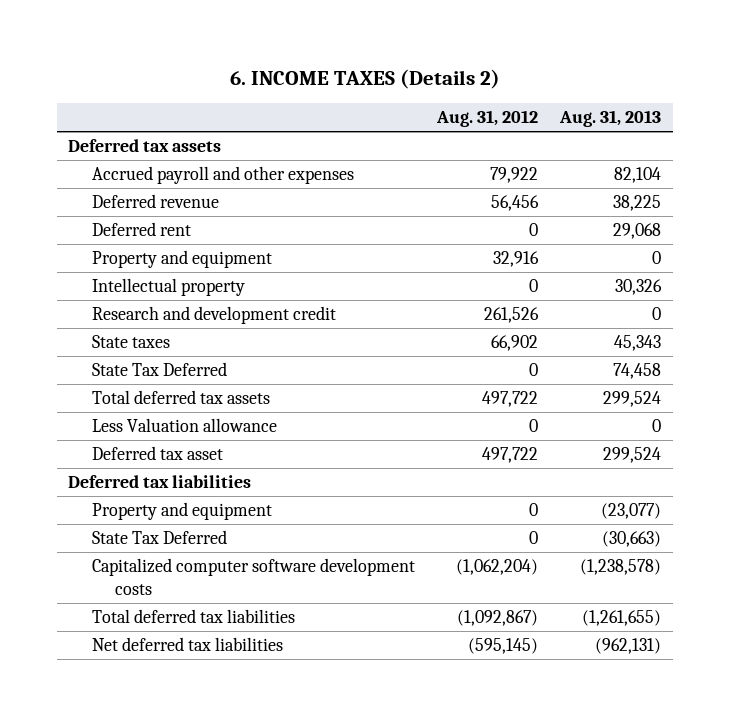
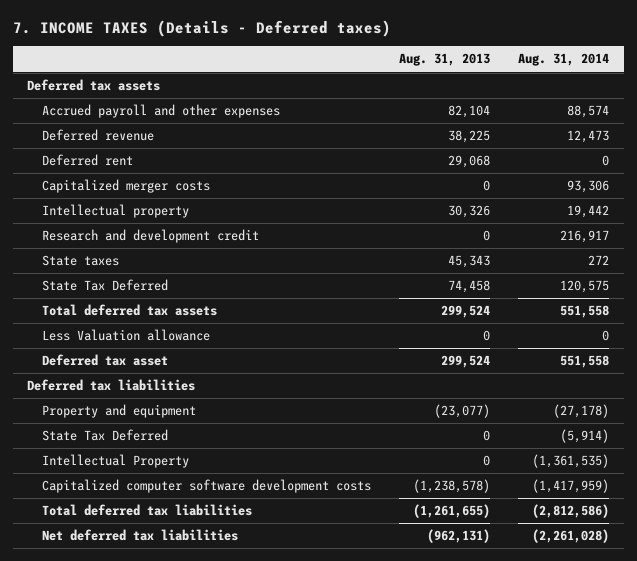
- 6. INCOME TAXES (Details 2)
+ 7. INCOME TAXES (Details - Deferred taxes)
- | Aug. 31, 2012 | Aug. 31, 2013
+ | Aug. 31, 2013 | Aug. 31, 2014
- Property and equipment | 32,916 | 0
+ Capitalized merger costs | 0 | 93,306
- State Tax Deferred | 0 | (30,663)
+ State Tax Deferred | 0 | (5,914)
+ Intellectual Property | 0 | (1,361,535)

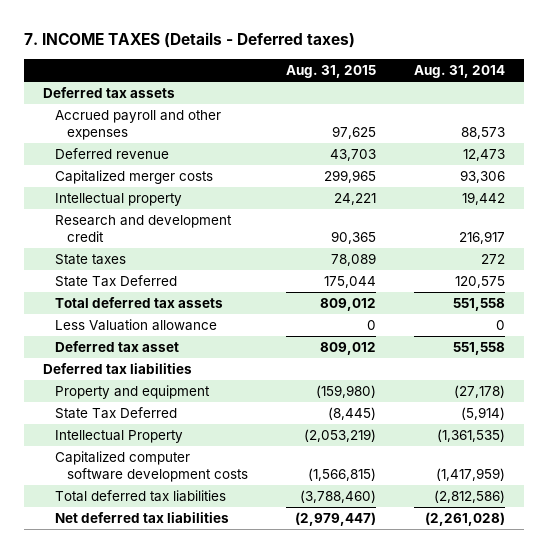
- | Aug. 31, 2013 | Aug. 31, 2014
+ | Aug. 31, 2015 | Aug. 31, 2014
- Accrued payroll and other expenses | 82,104 | 88,574
+ Accrued payroll and other expenses | 97,625 | 88,573
- Deferred rent | 29,068 | 0

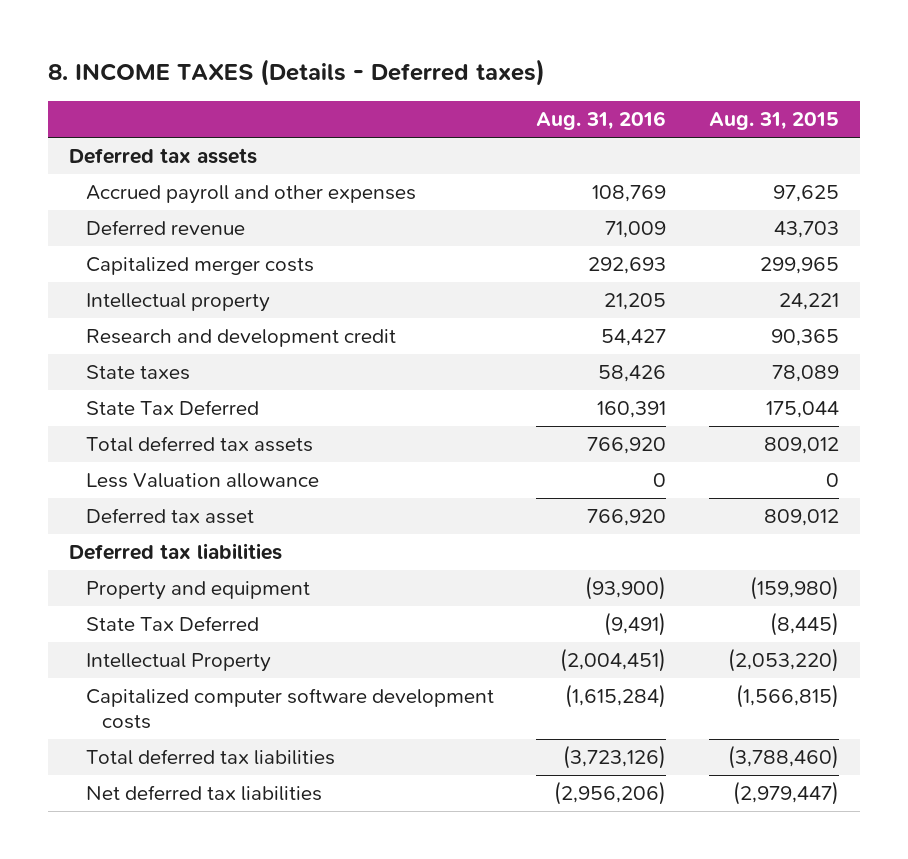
- 7. INCOME TAXES (Details - Deferred taxes)
+ 8. INCOME TAXES (Details - Deferred taxes)
- | Aug. 31, 2015 | Aug. 31, 2014
+ | Aug. 31, 2016 | Aug. 31, 2015
- Intellectual Property | (2,053,219) | (1,361,535)
+ Intellectual Property | (2,004,451) | (2,053,220)

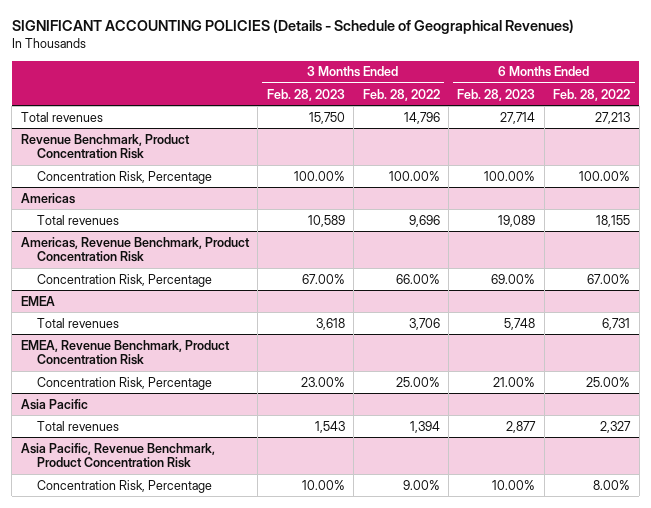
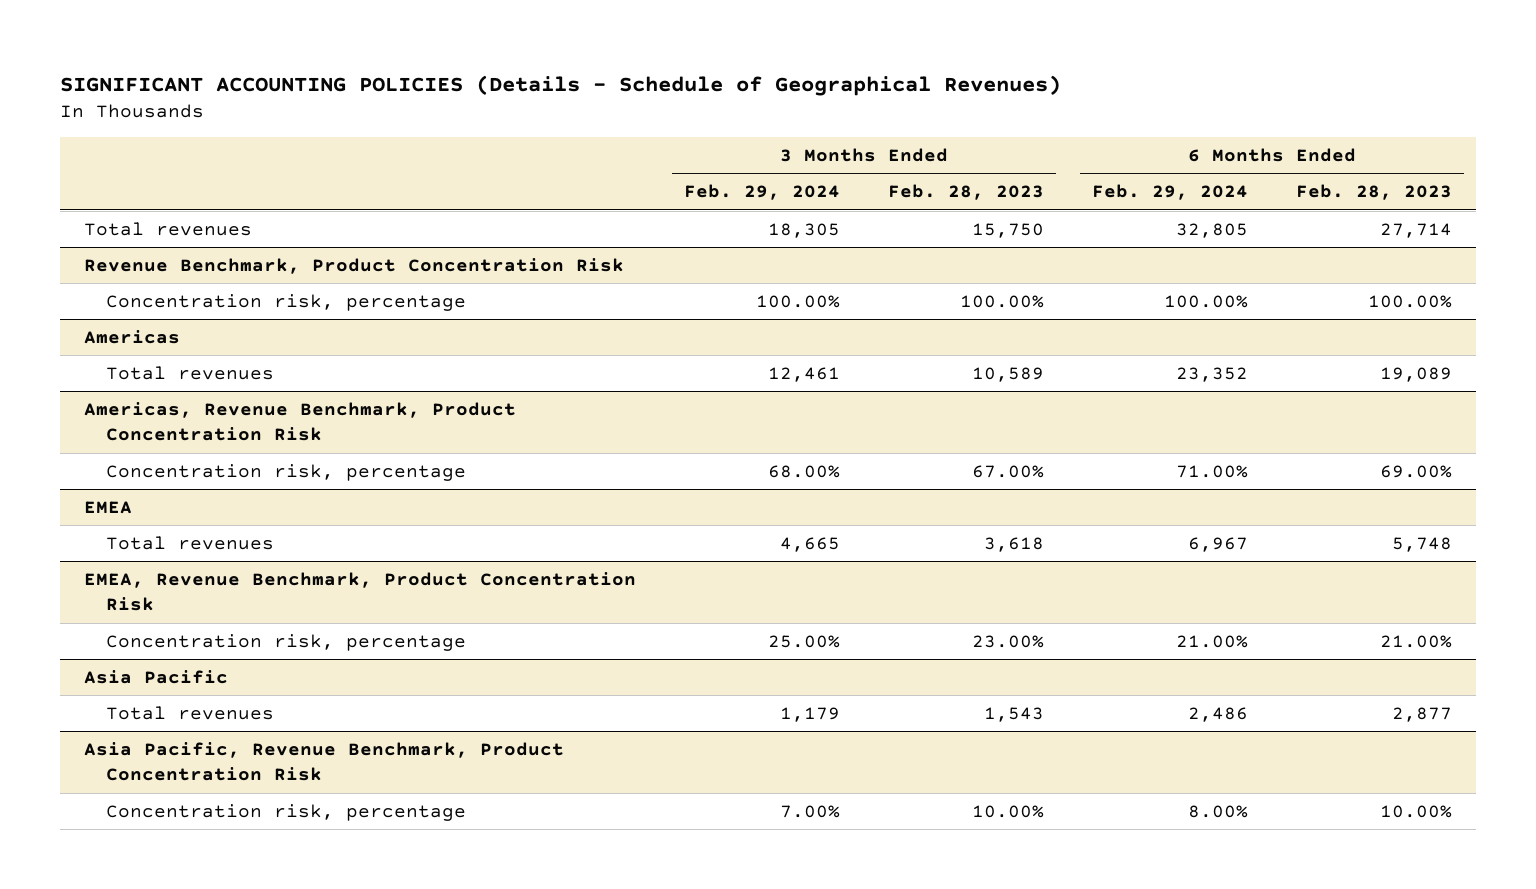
- | 3 Months Ended Feb. 28, 2023 | 3 Months Ended Feb. 28, 2022 | 6 Months Ended Feb. 28, 2023 | 6 Months Ended Feb. 28, 2022
+ | 3 Months Ended Feb. 29, 2024 | 3 Months Ended Feb. 28, 2023 | 6 Months Ended Feb. 29, 2024 | 6 Months Ended Feb. 28, 2023
@ Revenue Benchmark, Product Concentration Risk
- Concentration Risk, Percentage | 100.00% | 100.00% | 100.00% | 100.00%
+ Concentration risk, percentage | 100.00% | 100.00% | 100.00% | 100.00%
@ Americas, Revenue Benchmark, Product Concentration Risk
- Concentration Risk, Percentage | 67.00% | 66.00% | 69.00% | 67.00%
+ Concentration risk, percentage | 68.00% | 67.00% | 71.00% | 69.00%
@ EMEA, Revenue Benchmark, Product Concentration Risk
- Concentration Risk, Percentage | 23.00% | 25.00% | 21.00% | 25.00%
+ Concentration risk, percentage | 25.00% | 23.00% | 21.00% | 21.00%
@ Asia Pacific, Revenue Benchmark, Product Concentration Risk
- Concentration Risk, Percentage | 10.00% | 9.00% | 10.00% | 8.00%
+ Concentration risk, percentage | 7.00% | 10.00% | 8.00% | 10.00%

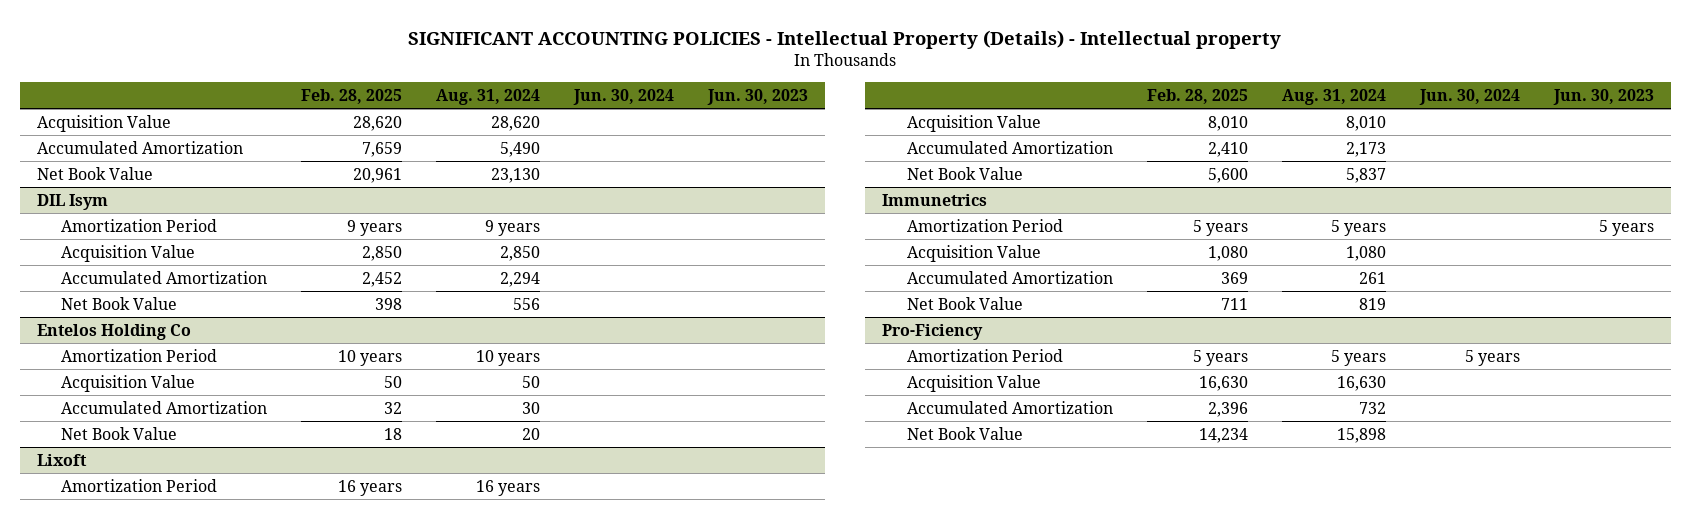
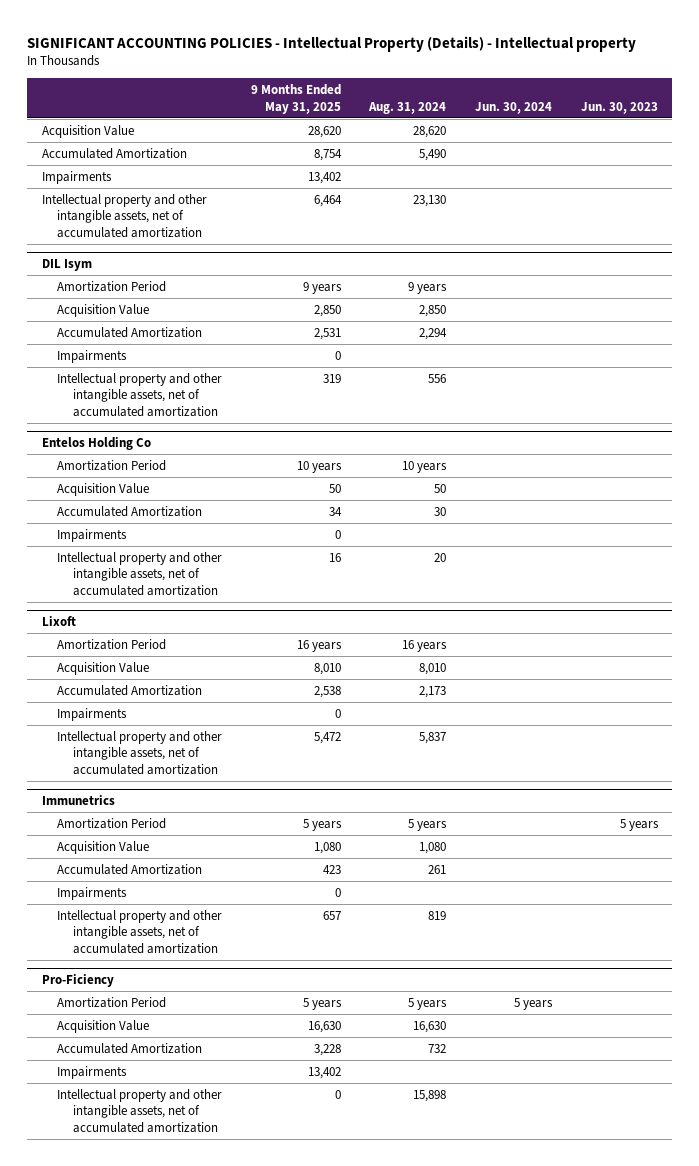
- | Feb. 28, 2025 | Aug. 31, 2024 | Jun. 30, 2024 | Jun. 30, 2023
+ | 9 Months Ended May 31, 2025 | Aug. 31, 2024 | Jun. 30, 2024 | Jun. 30, 2023
- Net Book Value | 20,961 | 23,130 | |
+ Impairments | 13,402 | | |
+ Intellectual property and other intangible assets, net of accumulated amortization | 6,464 | 23,130 | |
@ DIL Isym
- Net Book Value | 398 | 556 | |
+ Impairments | 0 | | |
+ Intellectual property and other intangible assets, net of accumulated amortization | 319 | 556 | |
@ Entelos Holding Co
- Net Book Value | 18 | 20 | |
+ Impairments | 0 | | |
+ Intellectual property and other intangible assets, net of accumulated amortization | 16 | 20 | |
@ Lixoft
- Net Book Value | 5,600 | 5,837 | |
+ Impairments | 0 | | |
+ Intellectual property and other intangible assets, net of accumulated amortization | 5,472 | 5,837 | |
@ Immunetrics
- Net Book Value | 711 | 819 | |
+ Impairments | 0 | | |
+ Intellectual property and other intangible assets, net of accumulated amortization | 657 | 819 | |
@ Pro-Ficiency
- Net Book Value | 14,234 | 15,898 | |
+ Impairments | 13,402 | | |
+ Intellectual property and other intangible assets, net of accumulated amortization | 0 | 15,898 | |

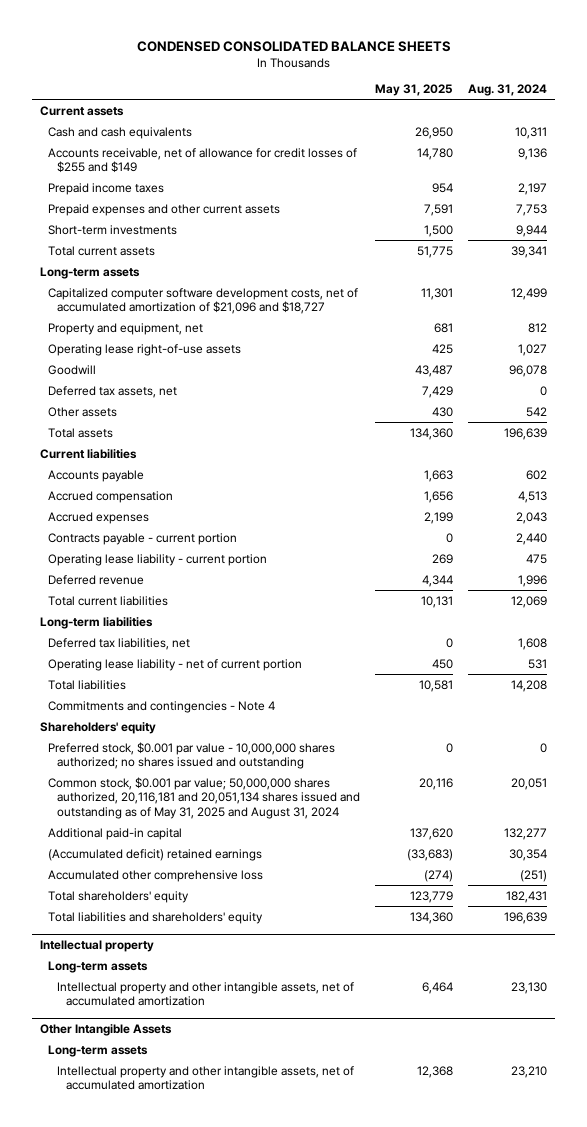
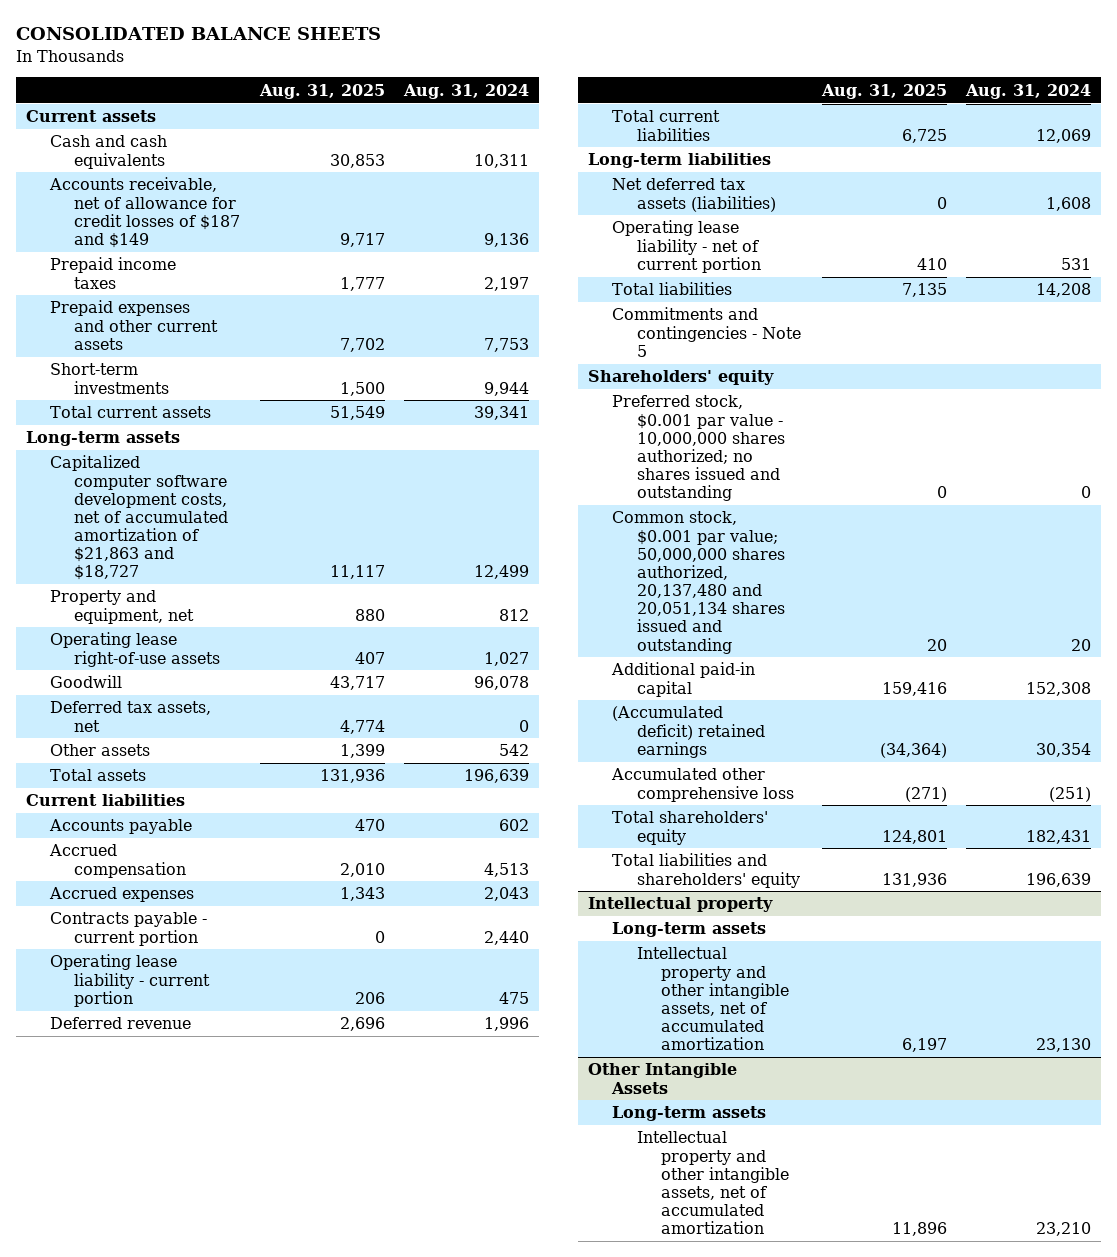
- CONDENSED CONSOLIDATED BALANCE SHEETS
+ CONSOLIDATED BALANCE SHEETS
- | May 31, 2025 | Aug. 31, 2024
+ | Aug. 31, 2025 | Aug. 31, 2024
- Accounts receivable, net of allowance for credit losses of $255 and $149 | 14,780 | 9,136
+ Accounts receivable, net of allowance for credit losses of $187 and $149 | 9,717 | 9,136
- Capitalized computer software development costs, net of accumulated amortization of $21,096 and $18,727 | 11,301 | 12,499
+ Capitalized computer software development costs, net of accumulated amortization of $21,863 and $18,727 | 11,117 | 12,499
- Deferred tax liabilities, net | 0 | 1,608
+ Net deferred tax assets (liabilities) | 0 | 1,608
- Commitments and contingencies - Note 4
+ Commitments and contingencies - Note 5
- Common stock, $0.001 par value; 50,000,000 shares authorized, 20,116,181 and 20,051,134 shares issued and outstanding as of May 31, 2025 and August 31, 2024 | 20,116 | 20,051
- Additional paid-in capital | 137,620 | 132,277
+ Common stock, $0.001 par value; 50,000,000 shares authorized, 20,137,480 and 20,051,134 shares issued and outstanding | 20 | 20
+ Additional paid-in capital | 159,416 | 152,308

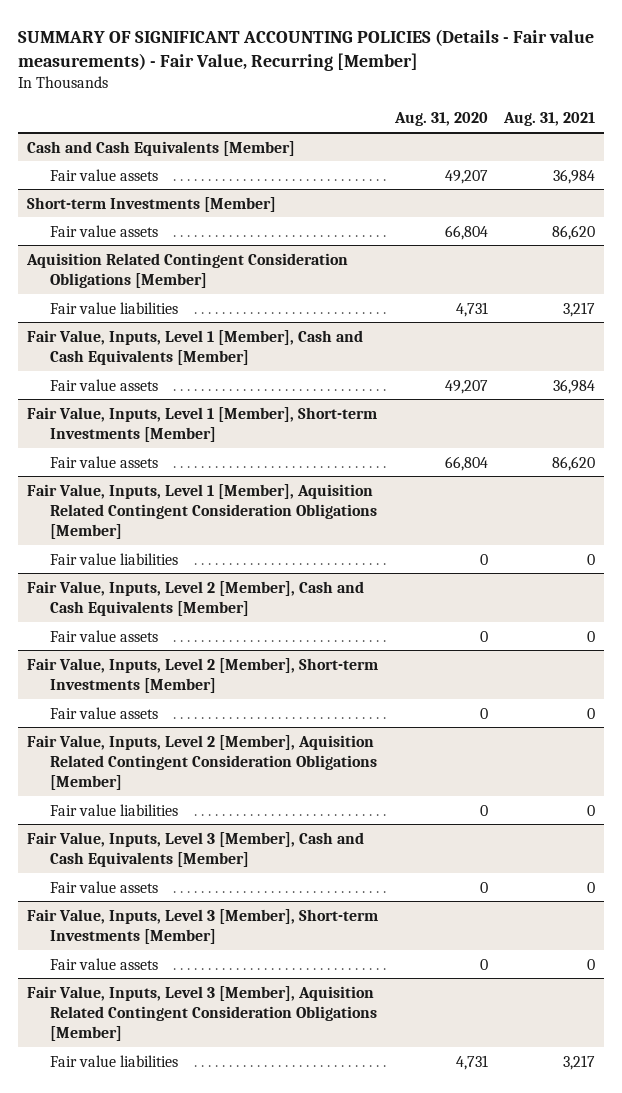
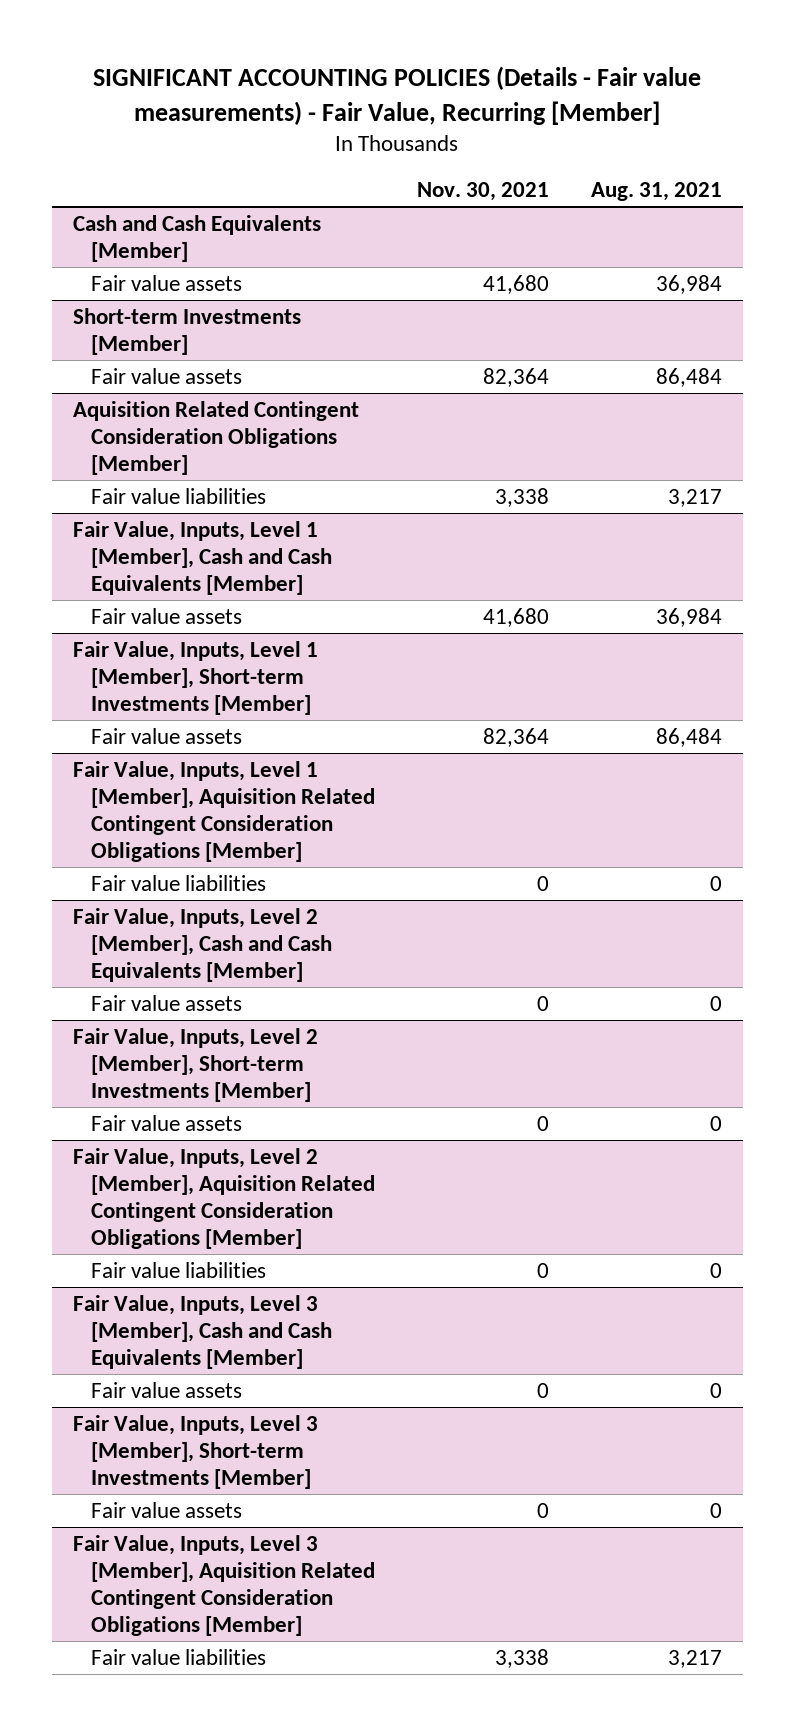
- SUMMARY OF SIGNIFICANT ACCOUNTING POLICIES (Details - Fair value measurements) - Fair Value, Recurring [Member]
+ SIGNIFICANT ACCOUNTING POLICIES (Details - Fair value measurements) - Fair Value, Recurring [Member]
- | Aug. 31, 2020 | Aug. 31, 2021
+ | Nov. 30, 2021 | Aug. 31, 2021
@ Short-term Investments [Member]
- Fair value assets | 66,804 | 86,620
+ Fair value assets | 82,364 | 86,484
@ Fair Value, Inputs, Level 1 [Member], Short-term Investments [Member]
- Fair value assets | 66,804 | 86,620
+ Fair value assets | 82,364 | 86,484

